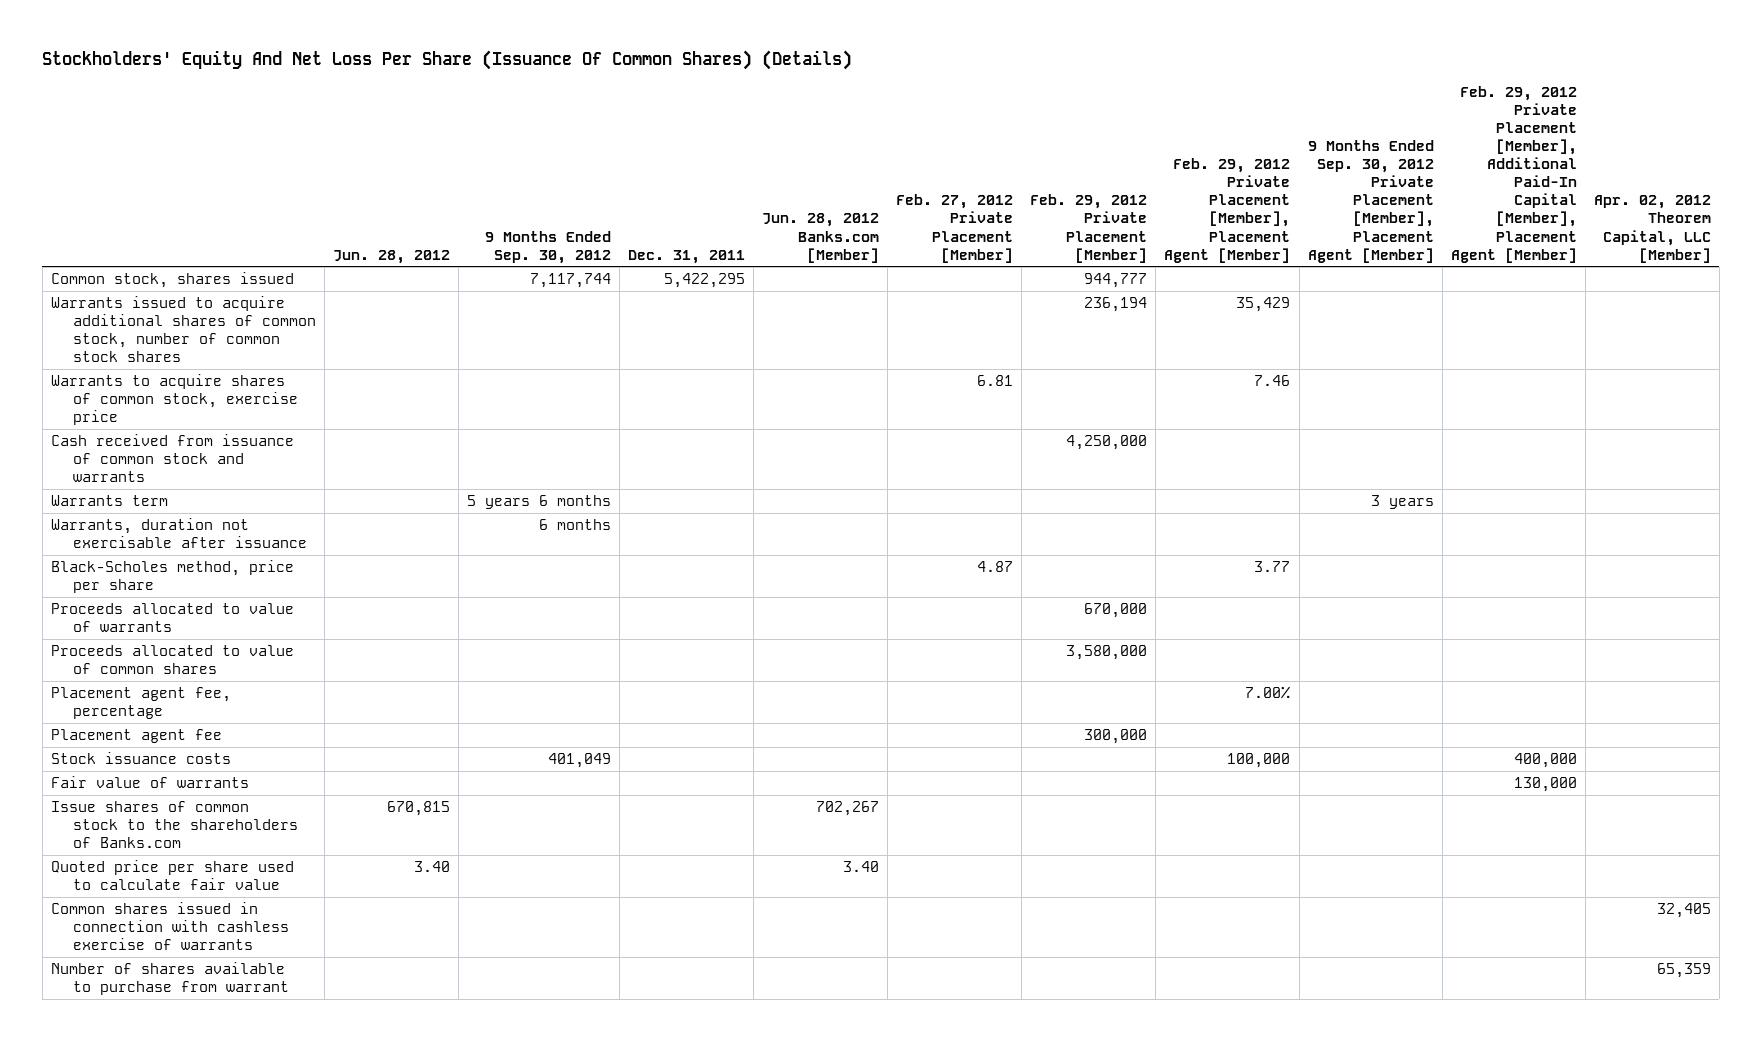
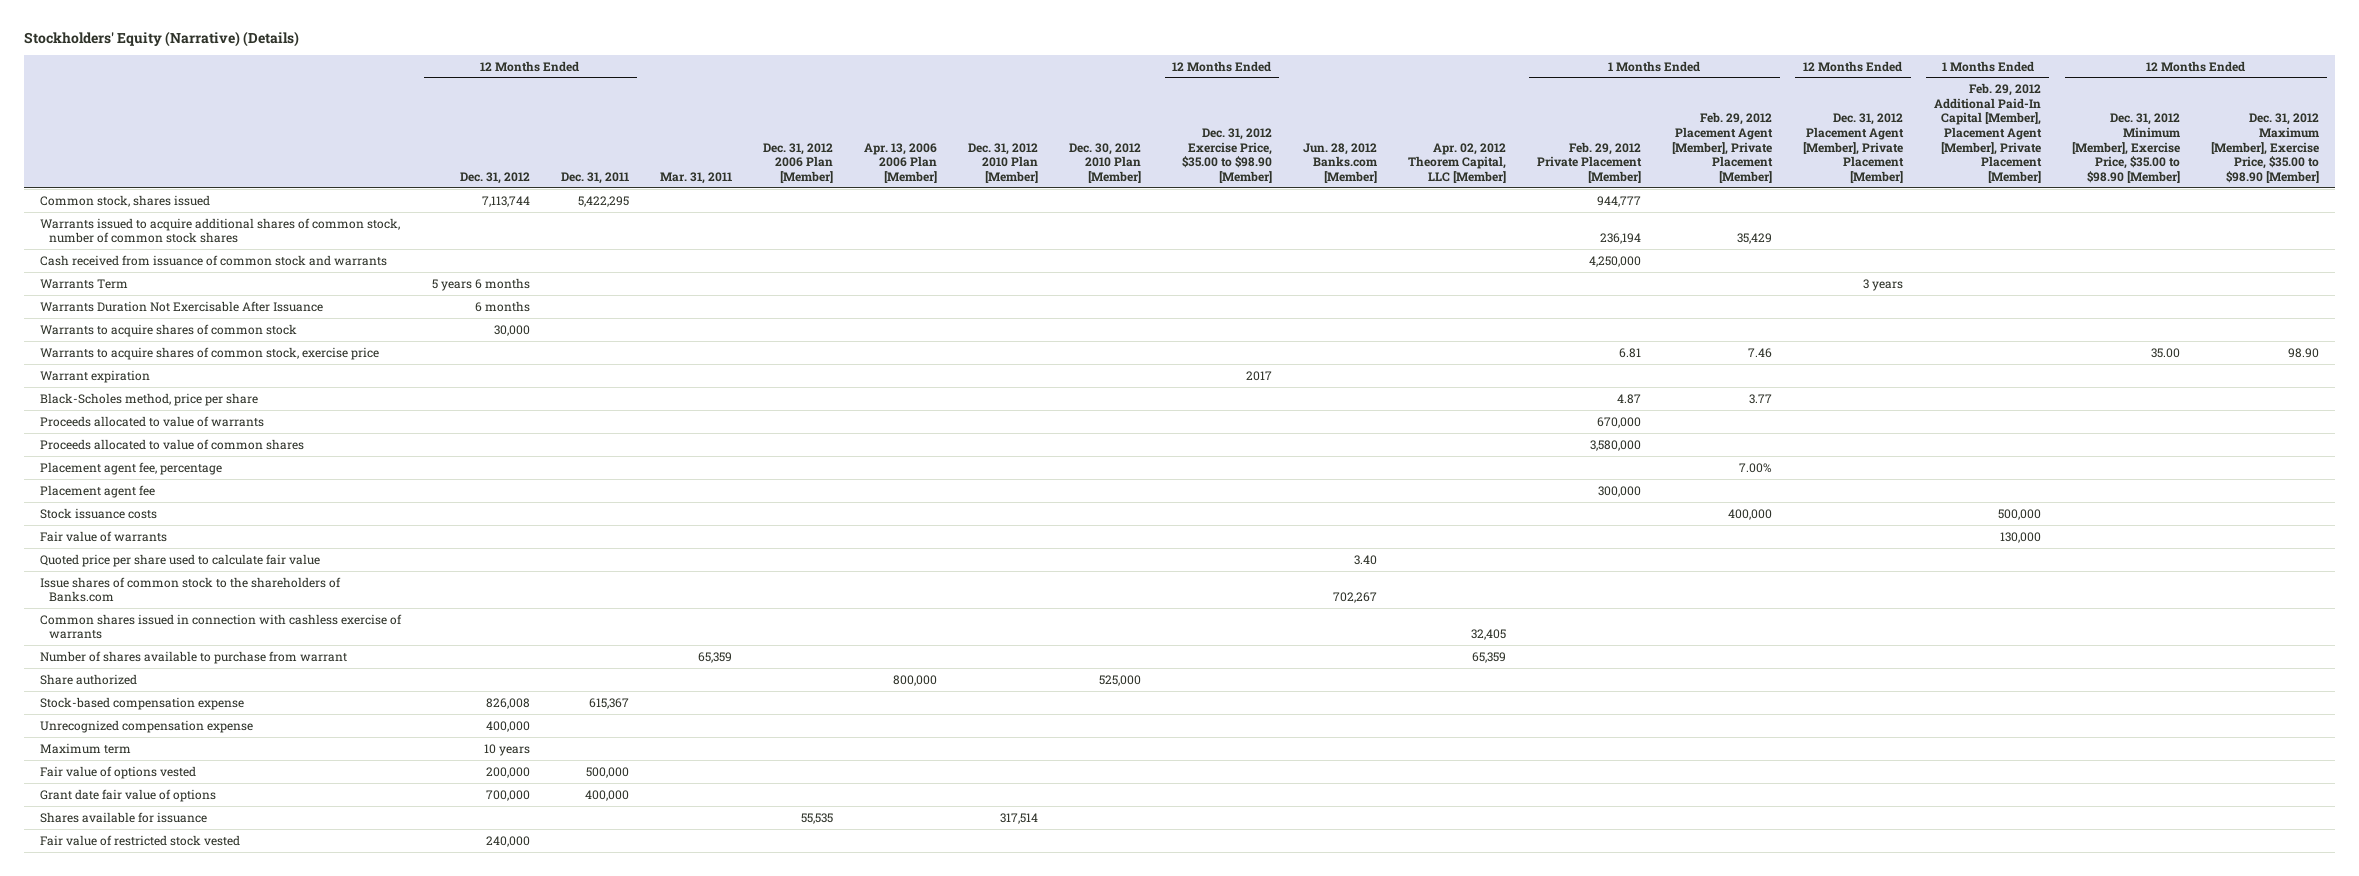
- Stockholders' Equity And Net Loss Per Share (Issuance Of Common Shares) (Details)
+ Stockholders' Equity (Narrative) (Details)
- | Jun. 28, 2012 | 9 Months Ended Sep. 30, 2012 | Dec. 31, 2011 | Jun. 28, 2012 Banks.com [Member] | Feb. 27, 2012 Private Placement [Member] | Feb. 29, 2012 Private Placement [Member] | Feb. 29, 2012 Private Placement [Member], Placement Agent [Member] | 9 Months Ended Sep. 30, 2012 Private Placement [Member], Placement Agent [Member] | Feb. 29, 2012 Private Placement [Member], Additional Paid-In Capital [Member], Placement Agent [Member] | Apr. 02, 2012 Theorem Capital, LLC [Member]
+ | 12 Months Ended Dec. 31, 2012 | 12 Months Ended Dec. 31, 2011 | Mar. 31, 2011 | Dec. 31, 2012 2006 Plan [Member] | Apr. 13, 2006 2006 Plan [Member] | Dec. 31, 2012 2010 Plan [Member] | Dec. 30, 2012 2010 Plan [Member] | 12 Months Ended Dec. 31, 2012 Exercise Price, $35.00 to $98.90 [Member] | Jun. 28, 2012 Banks.com [Member] | Apr. 02, 2012 Theorem Capital, LLC [Member] | 1 Months Ended Feb. 29, 2012 Private Placement [Member] | 1 Months Ended Feb. 29, 2012 Placement Agent [Member], Private Placement [Member] | 12 Months Ended Dec. 31, 2012 Placement Agent [Member], Private Placement [Member] | 1 Months Ended Feb. 29, 2012 Additional Paid-In Capital [Member], Placement Agent [Member], Private Placement [Member] | 12 Months Ended Dec. 31, 2012 Minimum [Member], Exercise Price, $35.00 to $98.90 [Member] | 12 Months Ended Dec. 31, 2012 Maximum [Member], Exercise Price, $35.00 to $98.90 [Member]
- Warrants term | | 5 years 6 months | | | | | | 3 years | |
- Warrants, duration not exercisable after issuance | | 6 months | | | | | | | |
+ Warrants Term | 5 years 6 months | | | | | | | | | | | | 3 years | | |
+ Warrants Duration Not Exercisable After Issuance | 6 months | | | | | | | | | | | | | | |
+ Warrants to acquire shares of common stock | 30,000 | | | | | | | | | | | | | | |
moved down: Warrants to acquire shares of common stock, exercise price | | | | | | | | | | | 6.81 | 7.46 | | | 35.00 | 98.90
+ Warrant expiration | | | | | | | | 2017 | | | | | | | |
moved down: Issue shares of common stock to the shareholders of Banks.com | | | | | | | | | 702,267 | | | | | | |
+ Share authorized | | | | | 800,000 | | 525,000 | | | | | | | | |
+ Stock-based compensation expense | 826,008 | 615,367 | | | | | | | | | | | | | |
+ Unrecognized compensation expense | 400,000 | | | | | | | | | | | | | | |
+ Maximum term | 10 years | | | | | | | | | | | | | | |
+ Fair value of options vested | 200,000 | 500,000 | | | | | | | | | | | | | |
+ Grant date fair value of options | 700,000 | 400,000 | | | | | | | | | | | | | |
+ Shares available for issuance | | | | 55,535 | | 317,514 | | | | | | | | | |
+ Fair value of restricted stock vested | 240,000 | | | | | | | | | | | | | | |

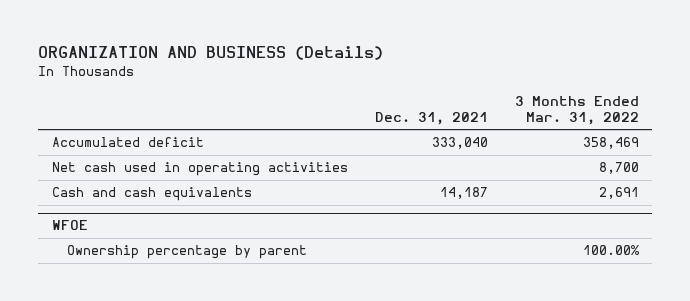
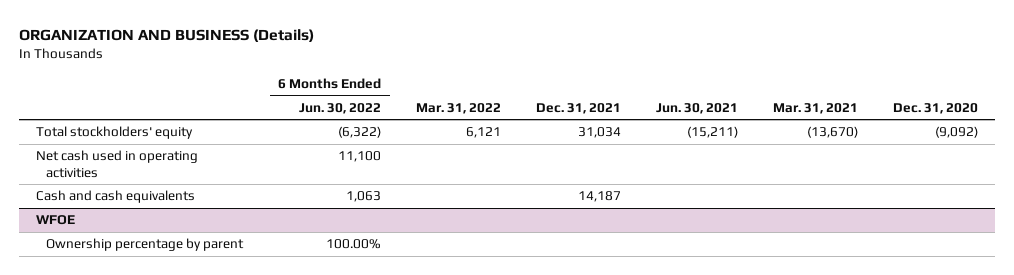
- | Dec. 31, 2021 | 3 Months Ended Mar. 31, 2022
+ | 6 Months Ended Jun. 30, 2022 | Mar. 31, 2022 | Dec. 31, 2021 | Jun. 30, 2021 | Mar. 31, 2021 | Dec. 31, 2020
- Accumulated deficit | 333,040 | 358,469
+ Total stockholders' equity | (6,322) | 6,121 | 31,034 | (15,211) | (13,670) | (9,092)

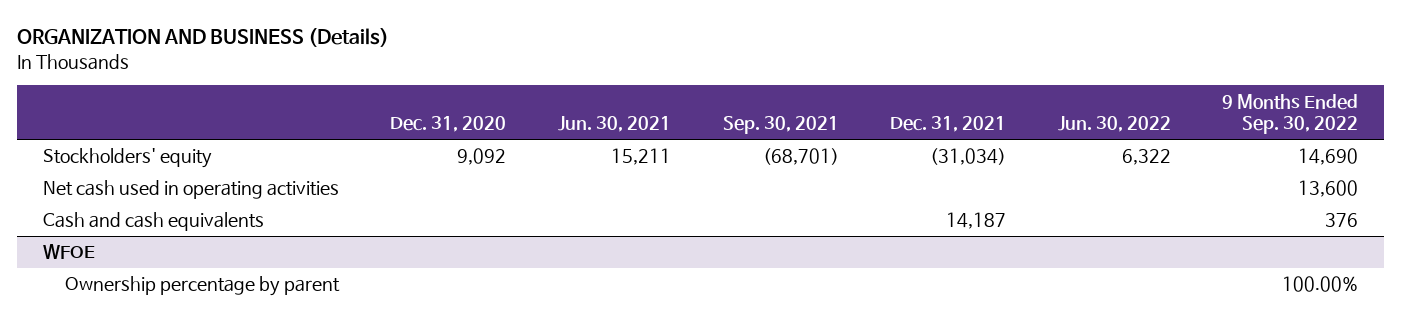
- | 6 Months Ended Jun. 30, 2022 | Mar. 31, 2022 | Dec. 31, 2021 | Jun. 30, 2021 | Mar. 31, 2021 | Dec. 31, 2020
+ | Dec. 31, 2020 | Jun. 30, 2021 | Sep. 30, 2021 | Dec. 31, 2021 | Jun. 30, 2022 | 9 Months Ended Sep. 30, 2022
- Total stockholders' equity | (6,322) | 6,121 | 31,034 | (15,211) | (13,670) | (9,092)
+ Stockholders' equity | 9,092 | 15,211 | (68,701) | (31,034) | 6,322 | 14,690

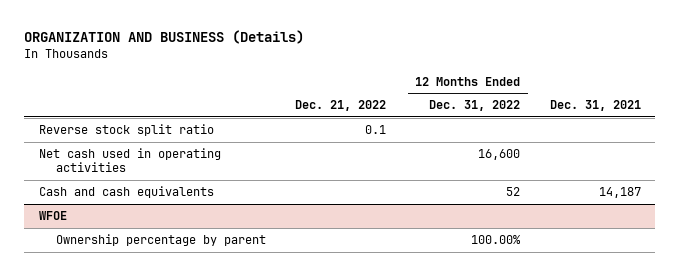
- | Dec. 31, 2020 | Jun. 30, 2021 | Sep. 30, 2021 | Dec. 31, 2021 | Jun. 30, 2022 | 9 Months Ended Sep. 30, 2022
+ | Dec. 21, 2022 | 12 Months Ended Dec. 31, 2022 | Dec. 31, 2021
- Stockholders' equity | 9,092 | 15,211 | (68,701) | (31,034) | 6,322 | 14,690
+ Reverse stock split ratio | 0.1 | |

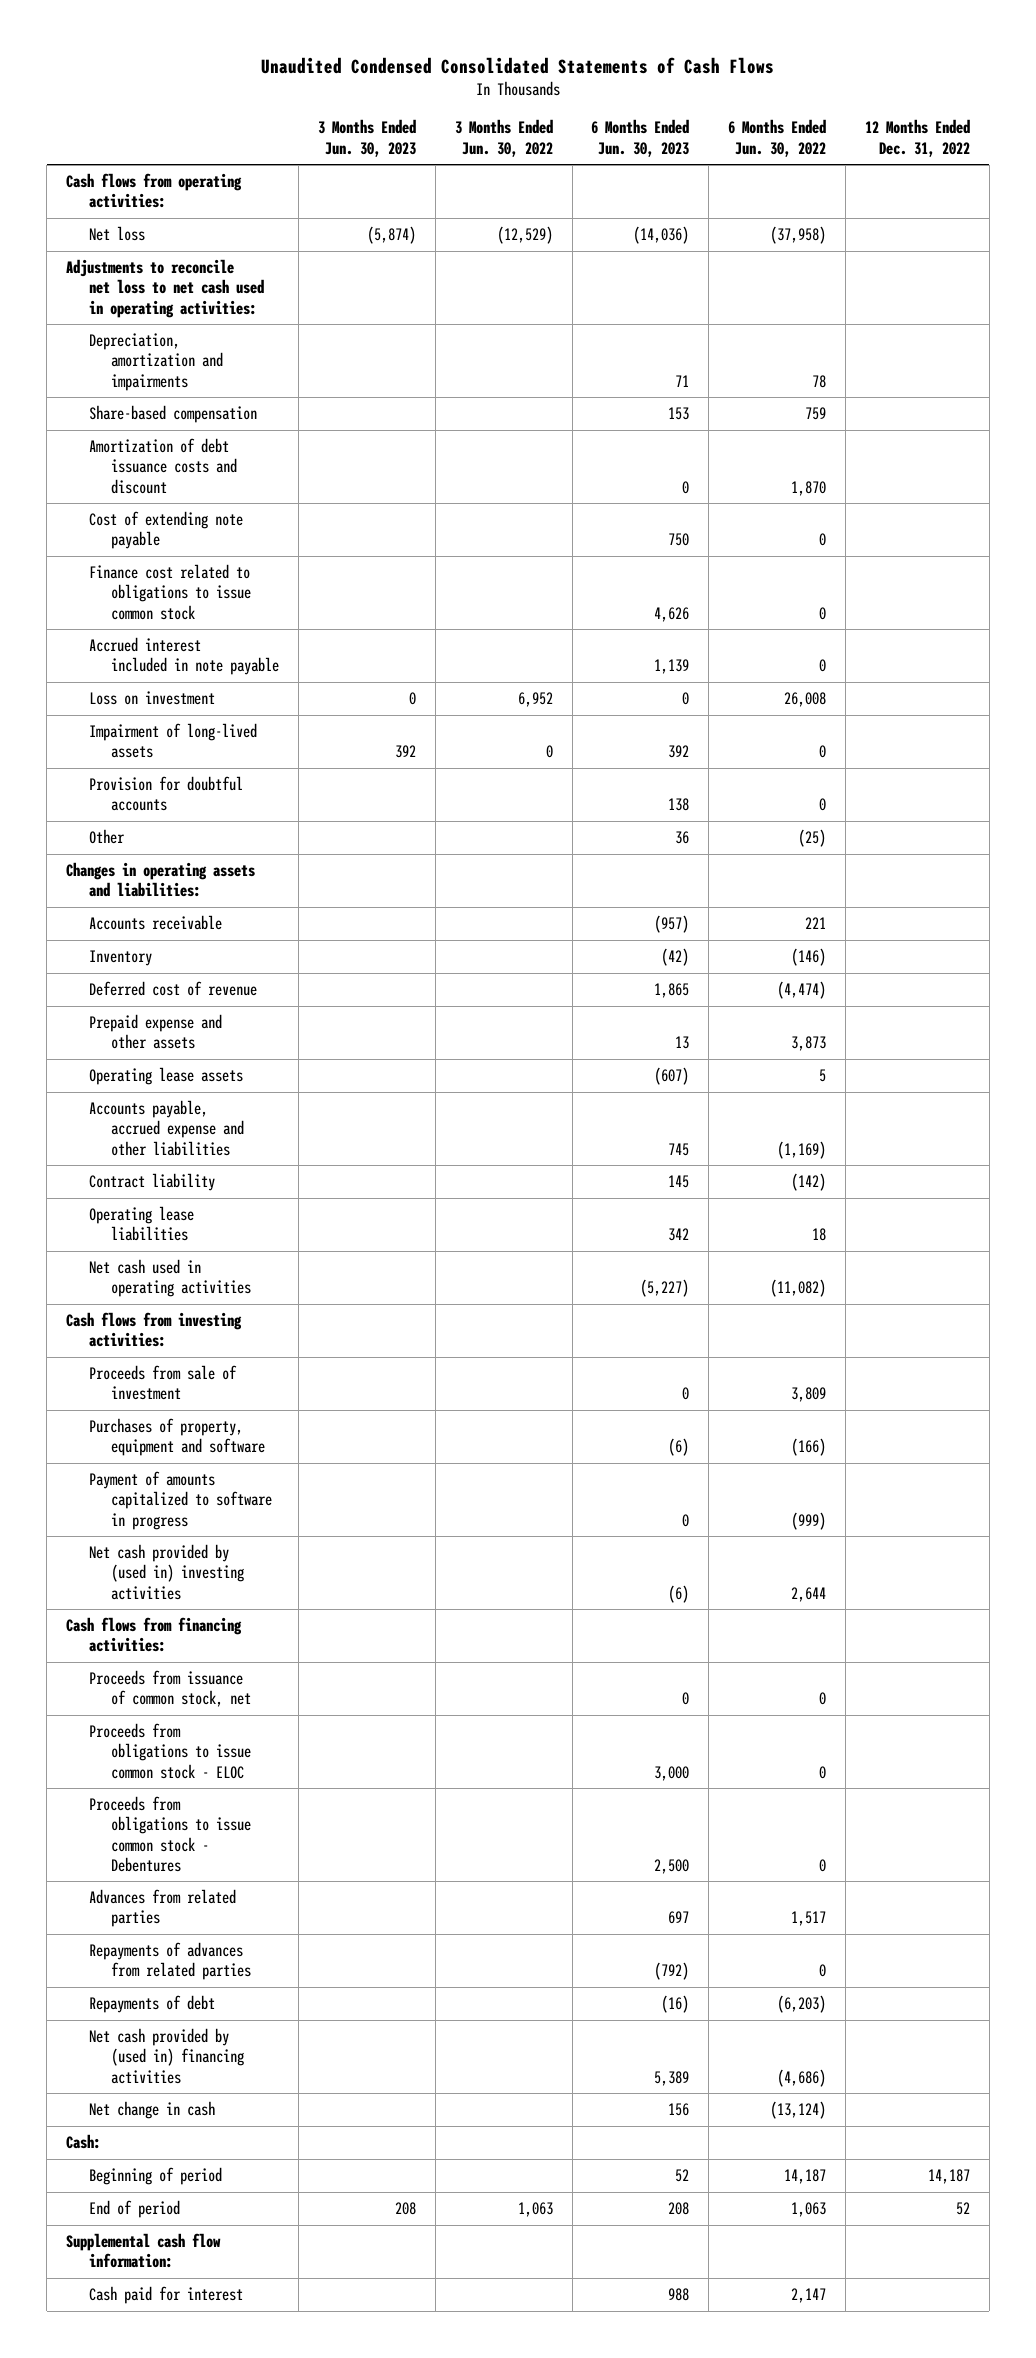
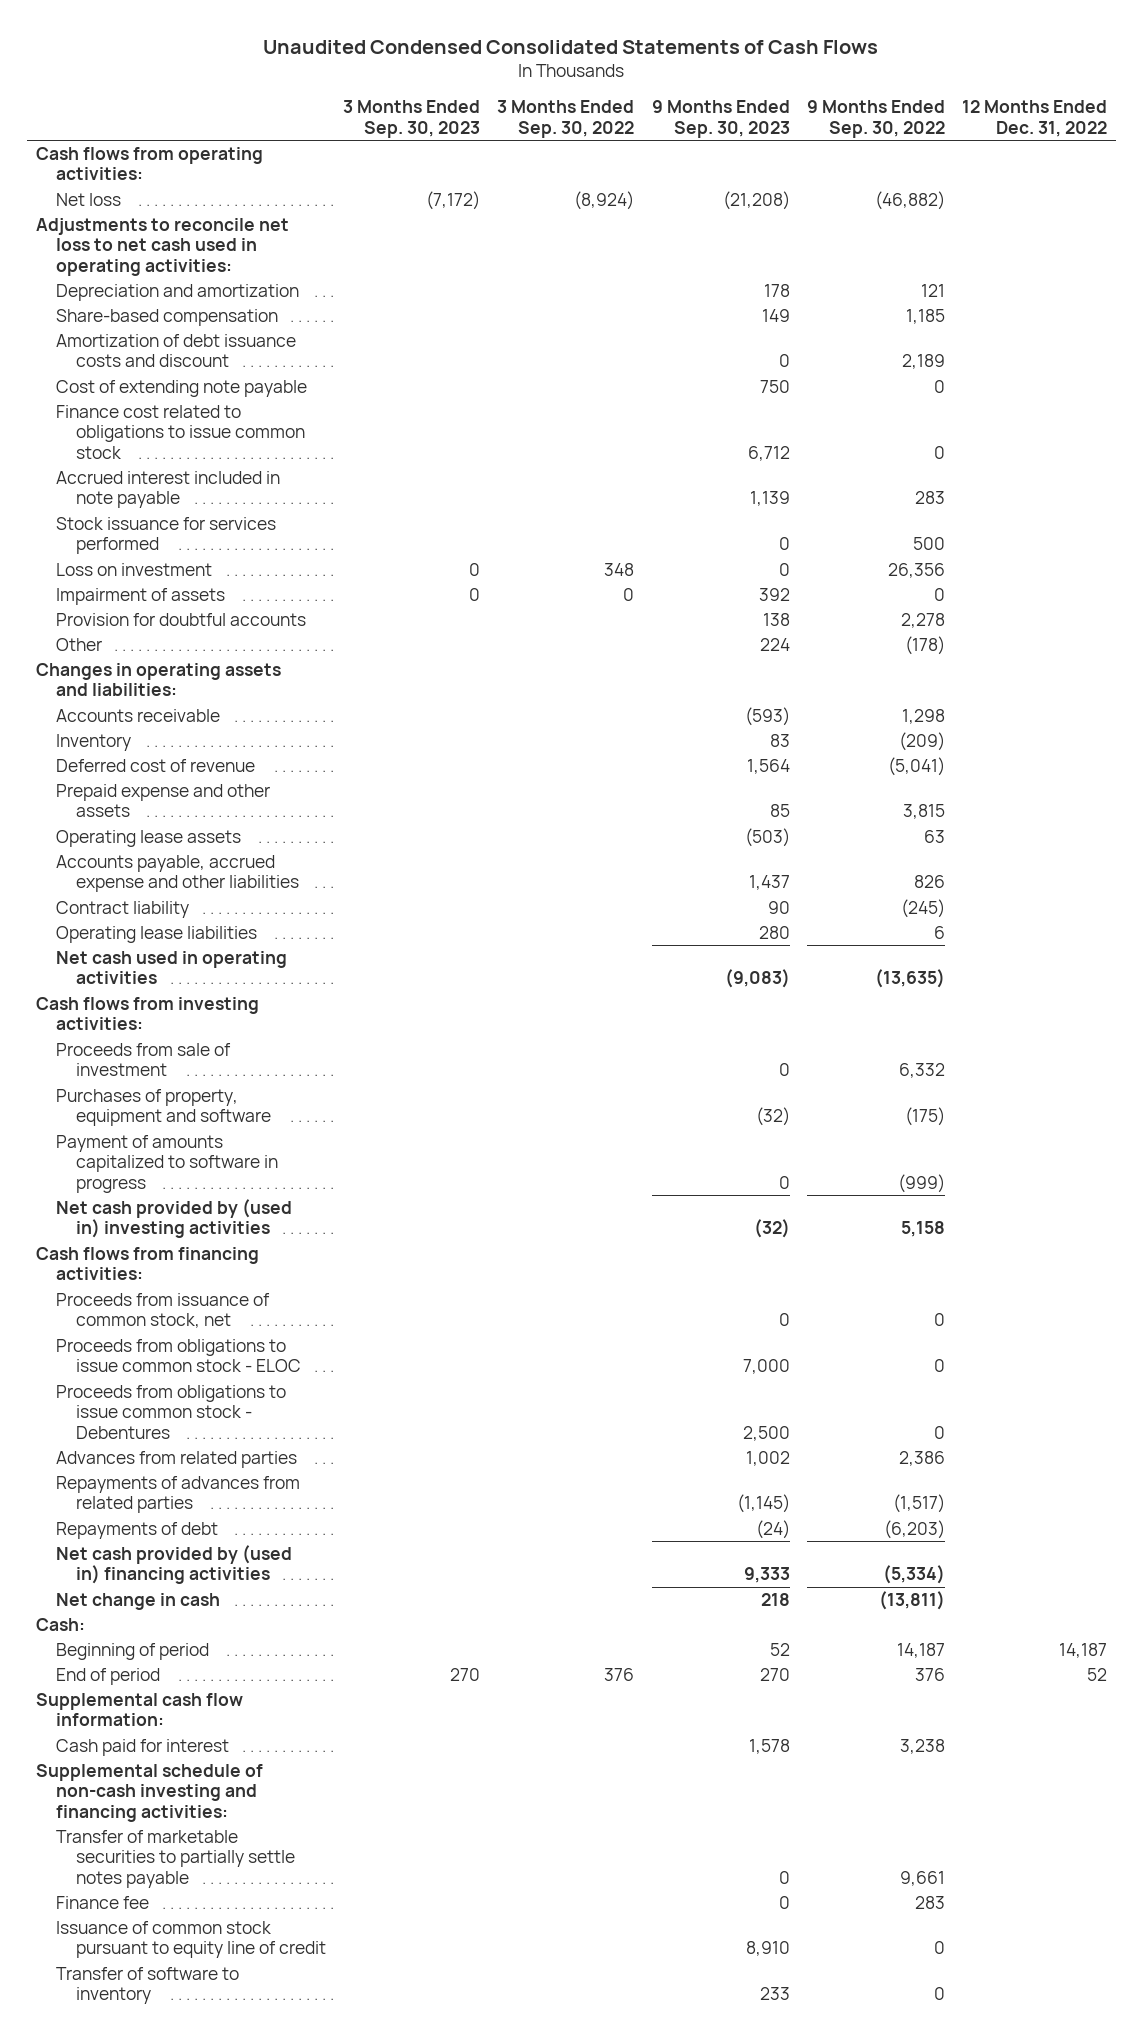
- | 3 Months Ended Jun. 30, 2023 | 3 Months Ended Jun. 30, 2022 | 6 Months Ended Jun. 30, 2023 | 6 Months Ended Jun. 30, 2022 | 12 Months Ended Dec. 31, 2022
+ | 3 Months Ended Sep. 30, 2023 | 3 Months Ended Sep. 30, 2022 | 9 Months Ended Sep. 30, 2023 | 9 Months Ended Sep. 30, 2022 | 12 Months Ended Dec. 31, 2022
- Depreciation, amortization and impairments | | | 71 | 78 |
+ Depreciation and amortization | | | 178 | 121 |
+ Stock issuance for services performed | | | 0 | 500 |
- Impairment of long-lived assets | 392 | 0 | 392 | 0 |
+ Impairment of assets | 0 | 0 | 392 | 0 |
+ Supplemental schedule of non-cash investing and financing activities:
+ Transfer of marketable securities to partially settle notes payable | | | 0 | 9,661 |
+ Finance fee | | | 0 | 283 |
+ Issuance of common stock pursuant to equity line of credit | | | 8,910 | 0 |
+ Transfer of software to inventory | | | 233 | 0 |

